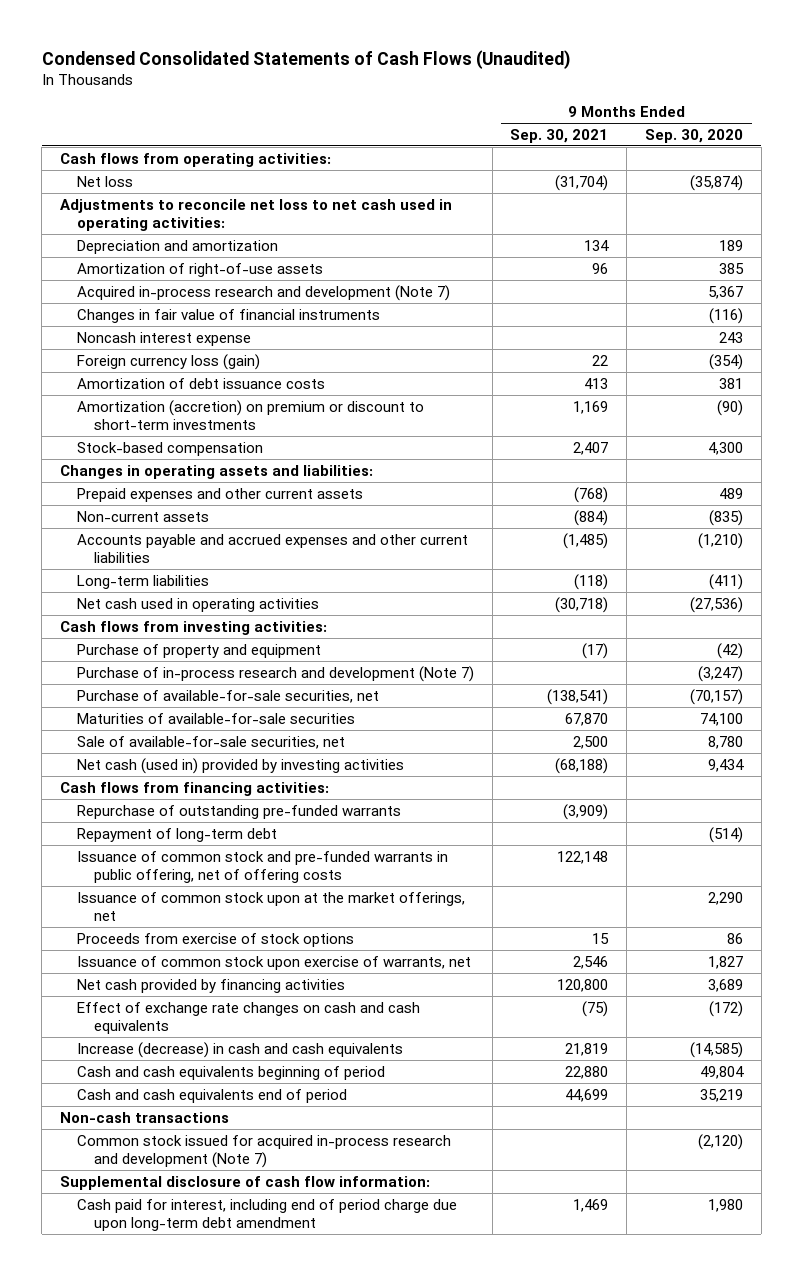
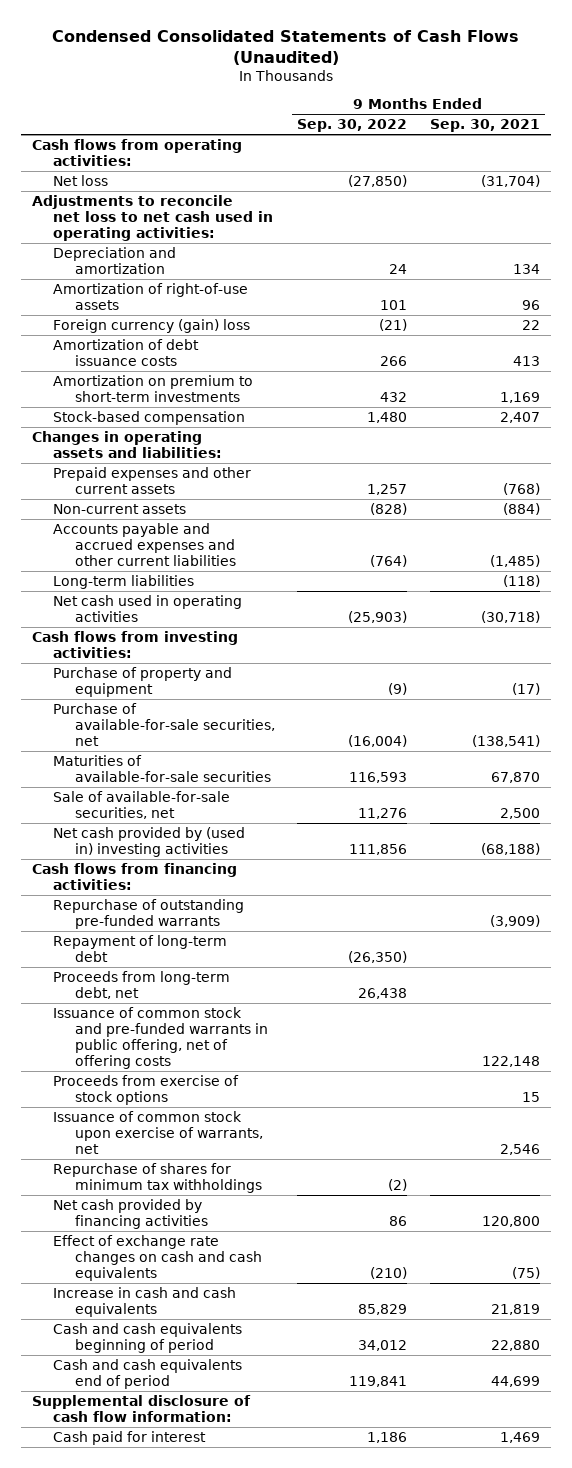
- | 9 Months Ended Sep. 30, 2021 | 9 Months Ended Sep. 30, 2020
+ | 9 Months Ended Sep. 30, 2022 | 9 Months Ended Sep. 30, 2021
- Acquired in-process research and development (Note 7) | | 5,367
- Changes in fair value of financial instruments | | (116)
- Noncash interest expense | | 243
- Foreign currency loss (gain) | 22 | (354)
+ Foreign currency (gain) loss | (21) | 22
- Amortization (accretion) on premium or discount to short-term investments | 1,169 | (90)
+ Amortization on premium to short-term investments | 432 | 1,169
- Purchase of in-process research and development (Note 7) | | (3,247)
- Net cash (used in) provided by investing activities | (68,188) | 9,434
+ Net cash provided by (used in) investing activities | 111,856 | (68,188)
+ Proceeds from long-term debt, net | 26,438 |
- Issuance of common stock upon at the market offerings, net | | 2,290
+ Repurchase of shares for minimum tax withholdings | (2) |
- Increase (decrease) in cash and cash equivalents | 21,819 | (14,585)
+ Increase in cash and cash equivalents | 85,829 | 21,819
- Non-cash transactions
- Common stock issued for acquired in-process research and development (Note 7) | | (2,120)
- Cash paid for interest, including end of period charge due upon long-term debt amendment | 1,469 | 1,980
+ Cash paid for interest | 1,186 | 1,469

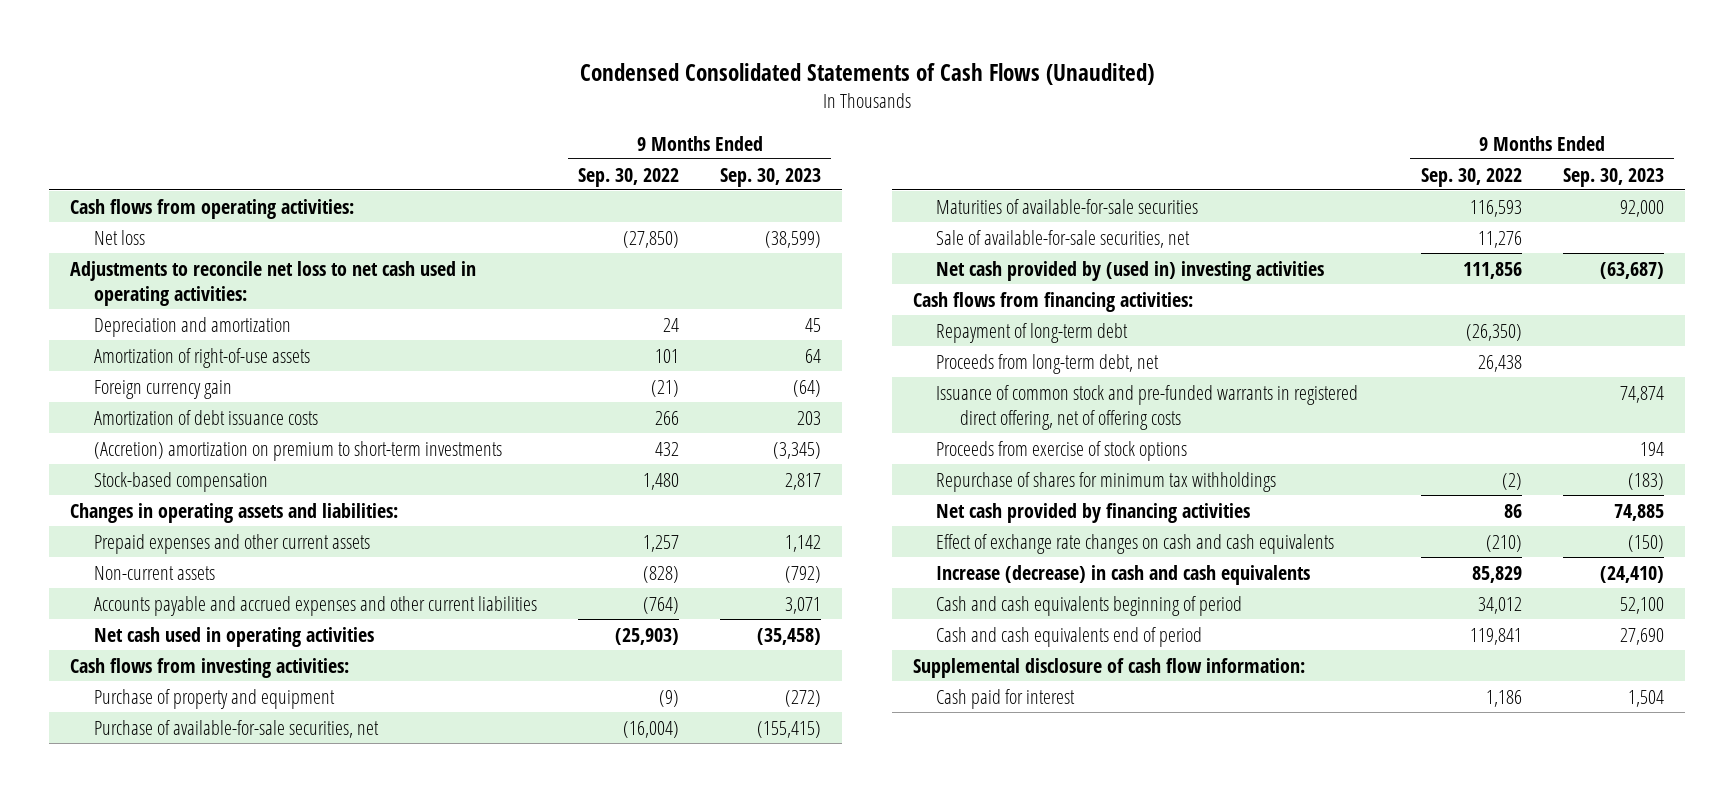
- | 9 Months Ended Sep. 30, 2022 | 9 Months Ended Sep. 30, 2021
+ | 9 Months Ended Sep. 30, 2022 | 9 Months Ended Sep. 30, 2023
- Foreign currency (gain) loss | (21) | 22
+ Foreign currency gain | (21) | (64)
- Amortization on premium to short-term investments | 432 | 1,169
+ (Accretion) amortization on premium to short-term investments | 432 | (3,345)
- Long-term liabilities | | (118)
- Repurchase of outstanding pre-funded warrants | | (3,909)
- Issuance of common stock and pre-funded warrants in public offering, net of offering costs | | 122,148
+ Issuance of common stock and pre-funded warrants in registered direct offering, net of offering costs | | 74,874
- Issuance of common stock upon exercise of warrants, net | | 2,546
- Increase in cash and cash equivalents | 85,829 | 21,819
+ Increase (decrease) in cash and cash equivalents | 85,829 | (24,410)

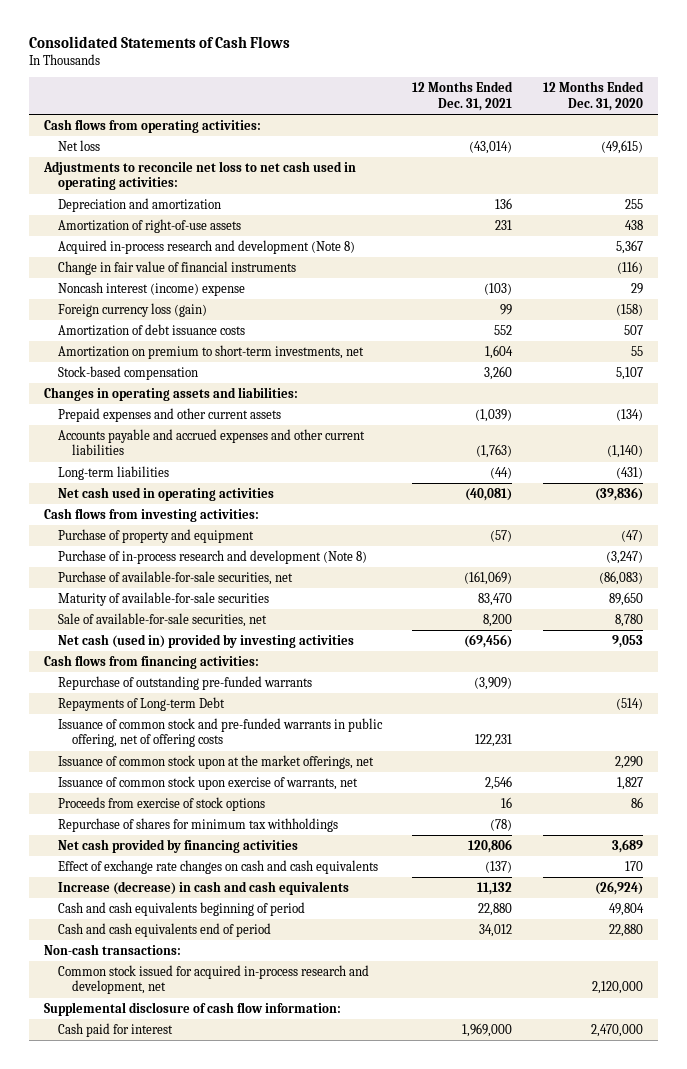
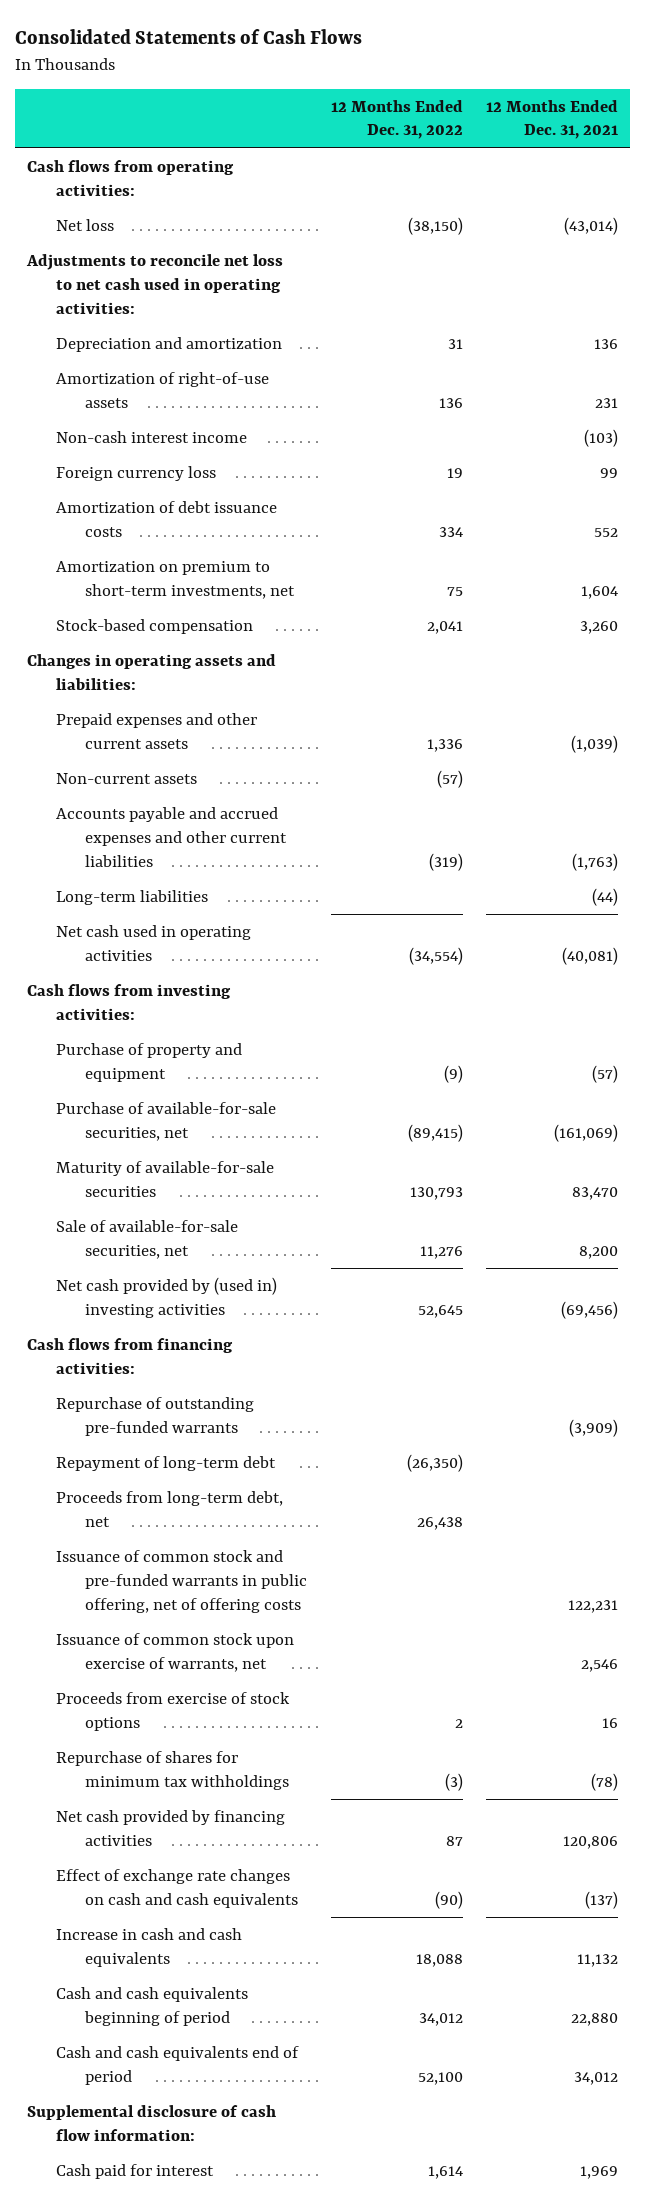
- | 12 Months Ended Dec. 31, 2021 | 12 Months Ended Dec. 31, 2020
+ | 12 Months Ended Dec. 31, 2022 | 12 Months Ended Dec. 31, 2021
- Acquired in-process research and development (Note 8) | | 5,367
- Change in fair value of financial instruments | | (116)
- Noncash interest (income) expense | (103) | 29
- Foreign currency loss (gain) | 99 | (158)
+ Non-cash interest income | | (103)
+ Foreign currency loss | 19 | 99
+ Non-current assets | (57) |
- Purchase of in-process research and development (Note 8) | | (3,247)
- Net cash (used in) provided by investing activities | (69,456) | 9,053
+ Net cash provided by (used in) investing activities | 52,645 | (69,456)
- Repayments of Long-term Debt | | (514)
+ Repayment of long-term debt | (26,350) |
+ Proceeds from long-term debt, net | 26,438 |
- Issuance of common stock upon at the market offerings, net | | 2,290
- Increase (decrease) in cash and cash equivalents | 11,132 | (26,924)
+ Increase in cash and cash equivalents | 18,088 | 11,132
- Non-cash transactions:
- Common stock issued for acquired in-process research and development, net | | 2,120,000
- Cash paid for interest | 1,969,000 | 2,470,000
+ Cash paid for interest | 1,614 | 1,969

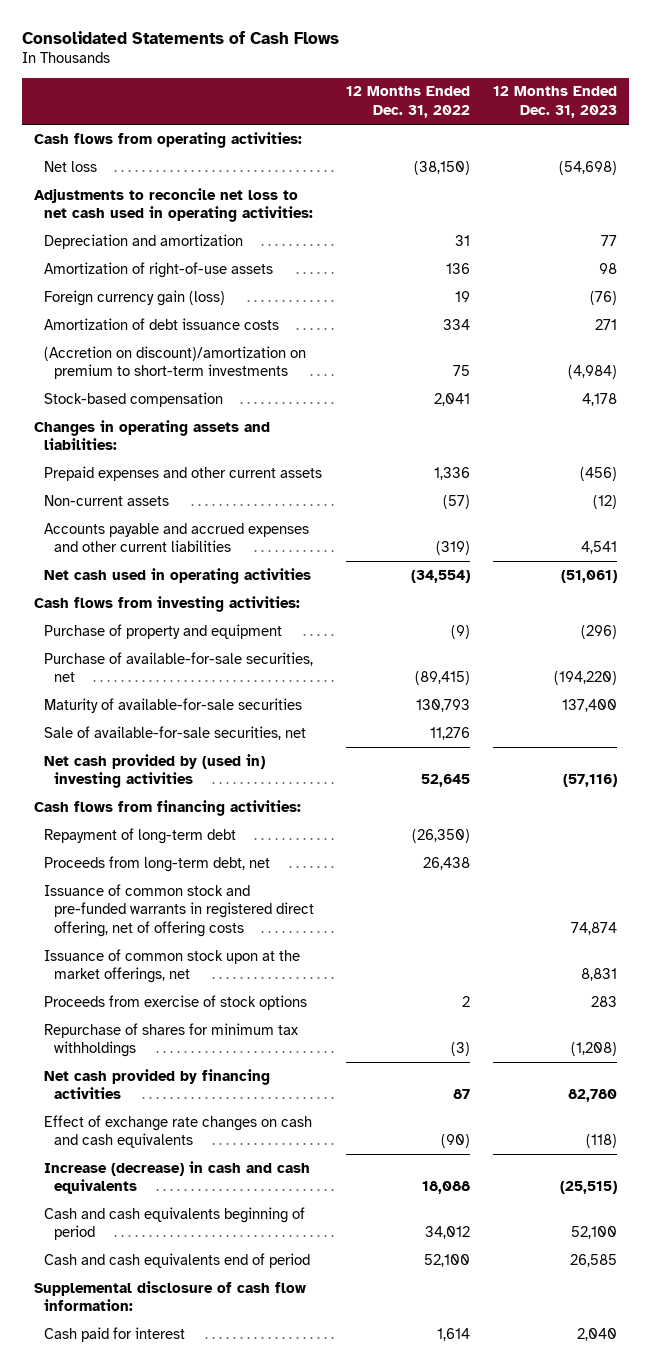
- | 12 Months Ended Dec. 31, 2022 | 12 Months Ended Dec. 31, 2021
+ | 12 Months Ended Dec. 31, 2022 | 12 Months Ended Dec. 31, 2023
- Non-cash interest income | | (103)
- Foreign currency loss | 19 | 99
+ Foreign currency gain (loss) | 19 | (76)
- Amortization on premium to short-term investments, net | 75 | 1,604
+ (Accretion on discount)/amortization on premium to short-term investments | 75 | (4,984)
- Long-term liabilities | | (44)
- Repurchase of outstanding pre-funded warrants | | (3,909)
- Issuance of common stock and pre-funded warrants in public offering, net of offering costs | | 122,231
- Issuance of common stock upon exercise of warrants, net | | 2,546
+ Issuance of common stock and pre-funded warrants in registered direct offering, net of offering costs | | 74,874
+ Issuance of common stock upon at the market offerings, net | | 8,831
- Increase in cash and cash equivalents | 18,088 | 11,132
+ Increase (decrease) in cash and cash equivalents | 18,088 | (25,515)

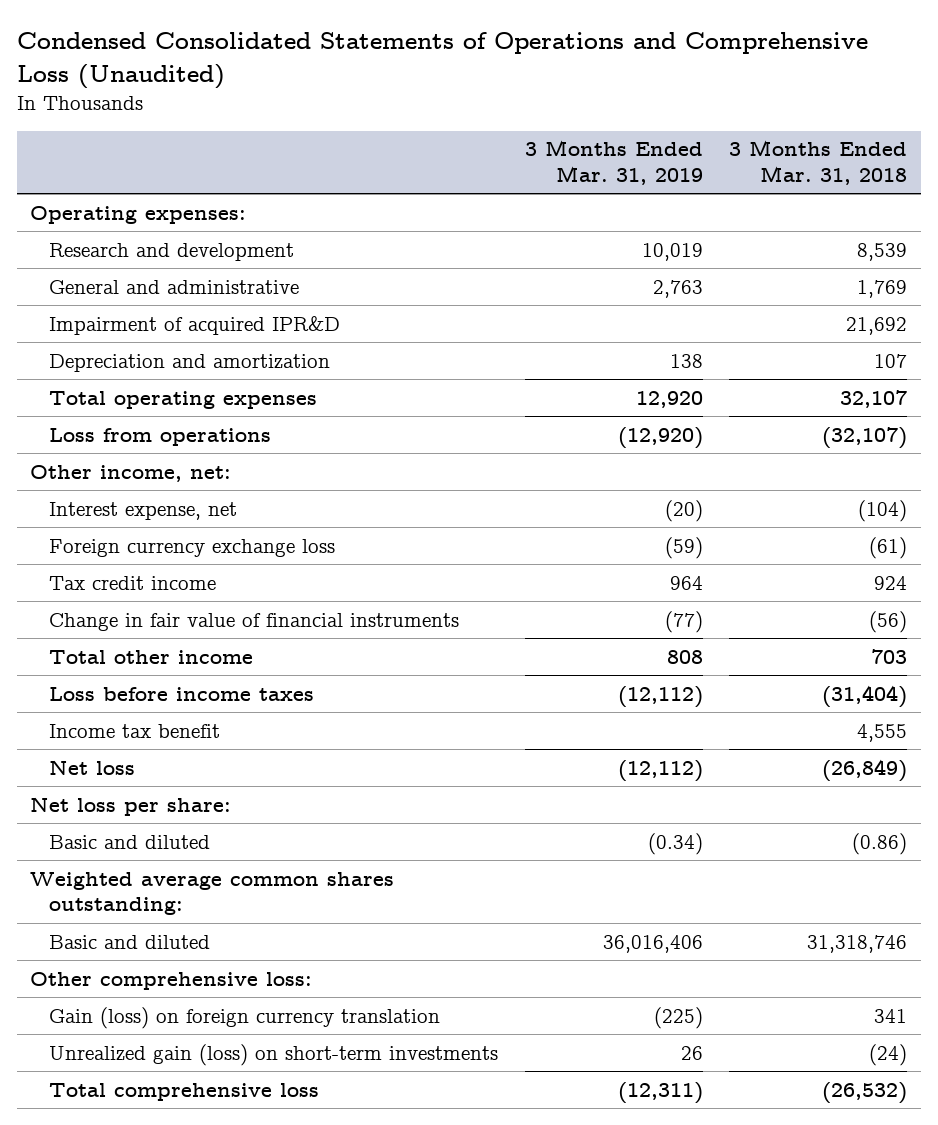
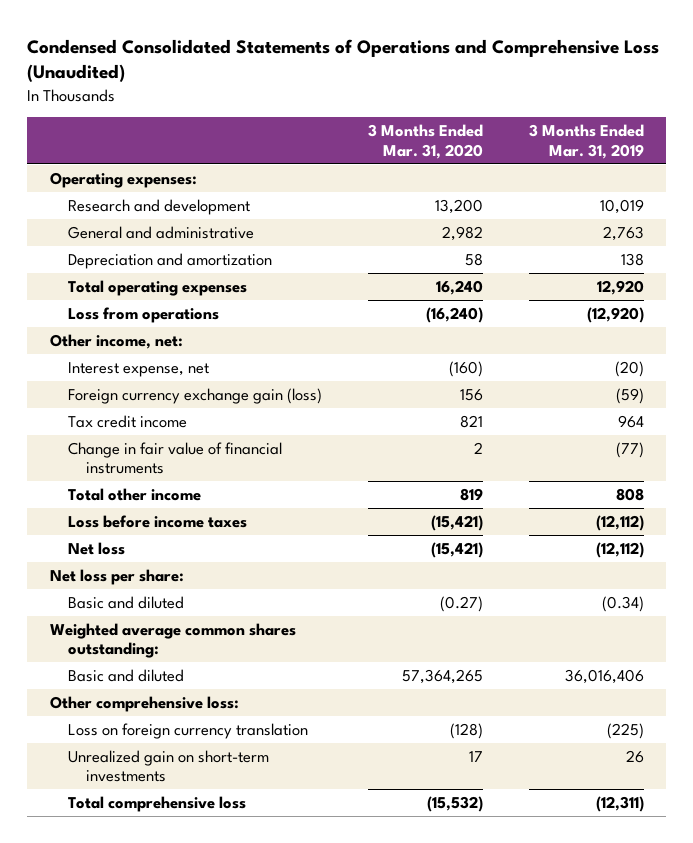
- | 3 Months Ended Mar. 31, 2019 | 3 Months Ended Mar. 31, 2018
+ | 3 Months Ended Mar. 31, 2020 | 3 Months Ended Mar. 31, 2019
- Impairment of acquired IPR&D | | 21,692
- Foreign currency exchange loss | (59) | (61)
+ Foreign currency exchange gain (loss) | 156 | (59)
- Income tax benefit | | 4,555
- Gain (loss) on foreign currency translation | (225) | 341
- Unrealized gain (loss) on short-term investments | 26 | (24)
+ Loss on foreign currency translation | (128) | (225)
+ Unrealized gain on short-term investments | 17 | 26

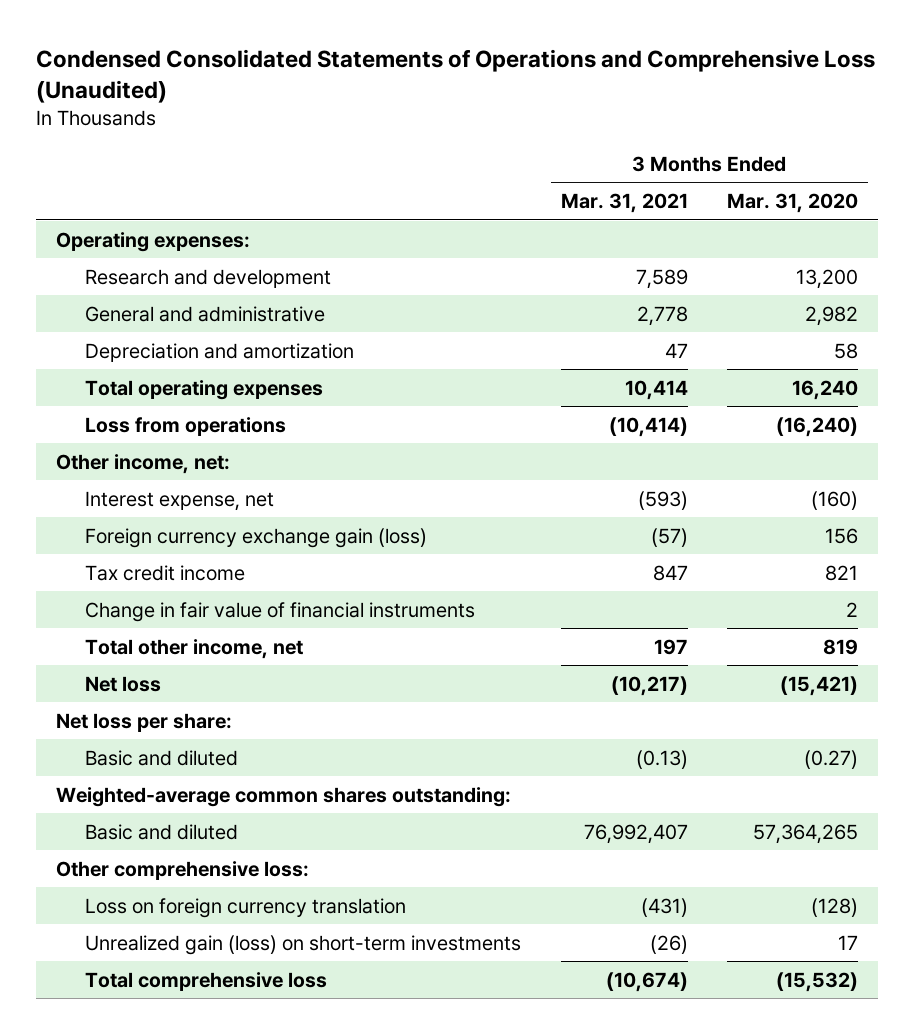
- | 3 Months Ended Mar. 31, 2020 | 3 Months Ended Mar. 31, 2019
+ | 3 Months Ended Mar. 31, 2021 | 3 Months Ended Mar. 31, 2020
- Total other income | 819 | 808
- Loss before income taxes | (15,421) | (12,112)
+ Total other income, net | 197 | 819
- Weighted average common shares outstanding:
+ Weighted-average common shares outstanding:
- Unrealized gain on short-term investments | 17 | 26
+ Unrealized gain (loss) on short-term investments | (26) | 17

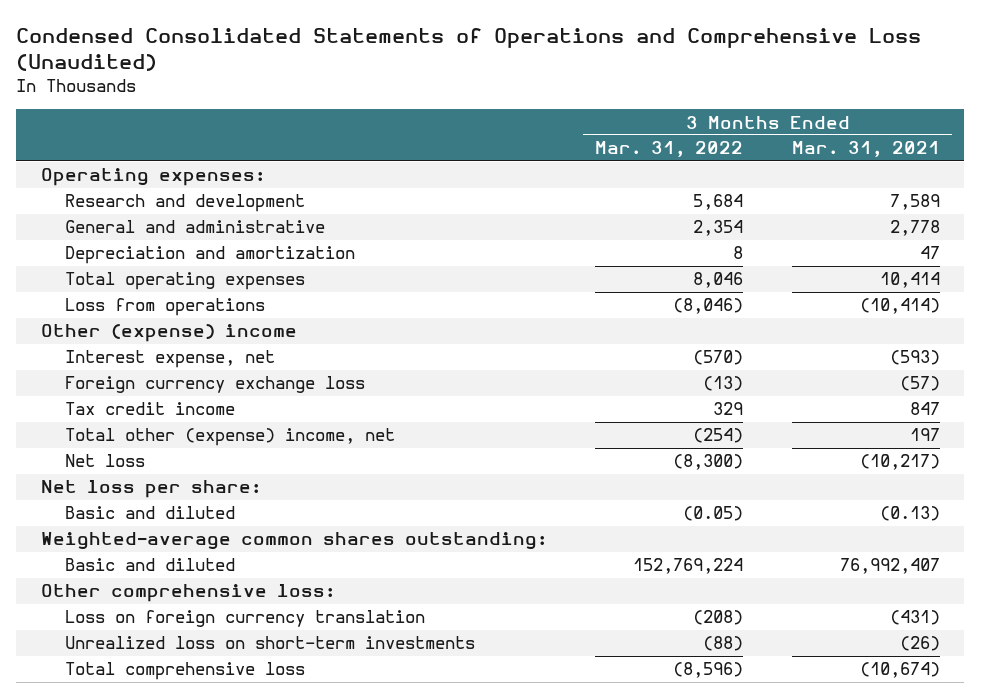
- | 3 Months Ended Mar. 31, 2021 | 3 Months Ended Mar. 31, 2020
+ | 3 Months Ended Mar. 31, 2022 | 3 Months Ended Mar. 31, 2021
- Other income, net:
+ Other (expense) income
- Foreign currency exchange gain (loss) | (57) | 156
+ Foreign currency exchange loss | (13) | (57)
- Change in fair value of financial instruments | | 2
- Total other income, net | 197 | 819
+ Total other (expense) income, net | (254) | 197
- Unrealized gain (loss) on short-term investments | (26) | 17
+ Unrealized loss on short-term investments | (88) | (26)

